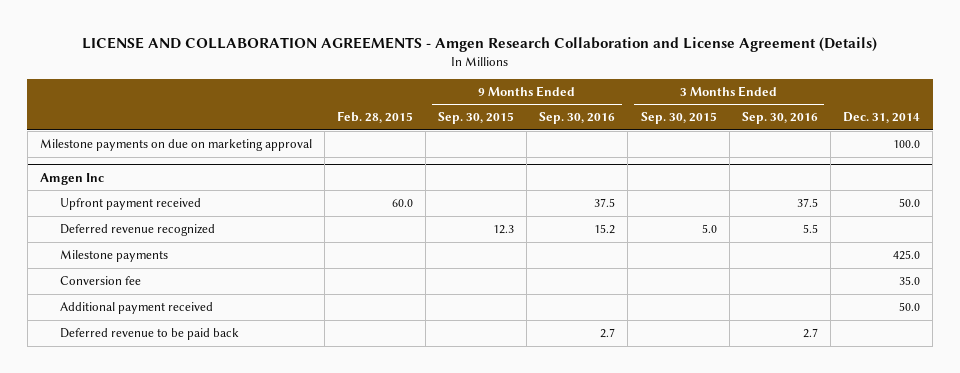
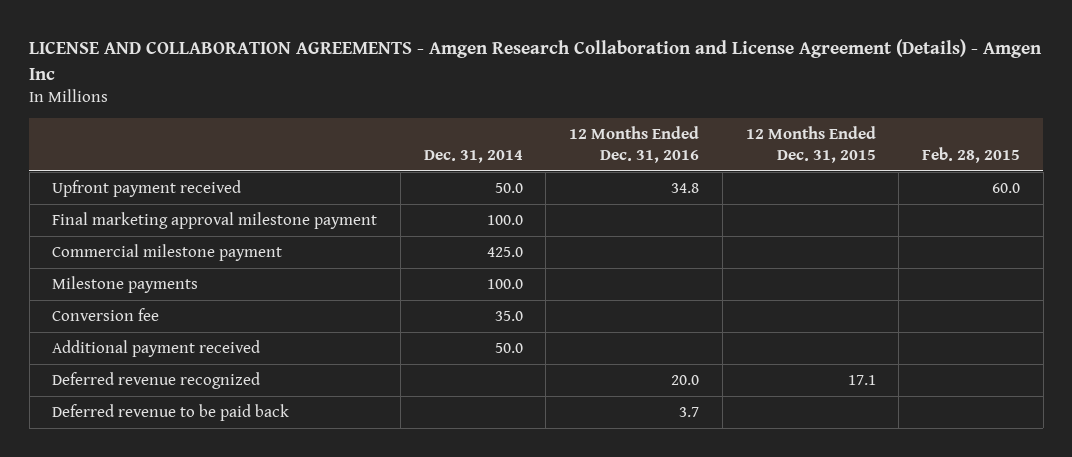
- LICENSE AND COLLABORATION AGREEMENTS - Amgen Research Collaboration and License Agreement (Details)
+ LICENSE AND COLLABORATION AGREEMENTS - Amgen Research Collaboration and License Agreement (Details) - Amgen Inc
- | Feb. 28, 2015 | 9 Months Ended Sep. 30, 2015 | 9 Months Ended Sep. 30, 2016 | 3 Months Ended Sep. 30, 2015 | 3 Months Ended Sep. 30, 2016 | Dec. 31, 2014
+ | Dec. 31, 2014 | 12 Months Ended Dec. 31, 2016 | 12 Months Ended Dec. 31, 2015 | Feb. 28, 2015
- Milestone payments on due on marketing approval | | | | | | 100.0
- Amgen Inc
- Deferred revenue recognized | | 12.3 | 15.2 | 5.0 | 5.5 |
- Milestone payments | | | | | | 425.0
+ Final marketing approval milestone payment | 100.0 | | |
+ Commercial milestone payment | 425.0 | | |
+ Milestone payments | 100.0 | | |
+ Deferred revenue recognized | | 20.0 | 17.1 |

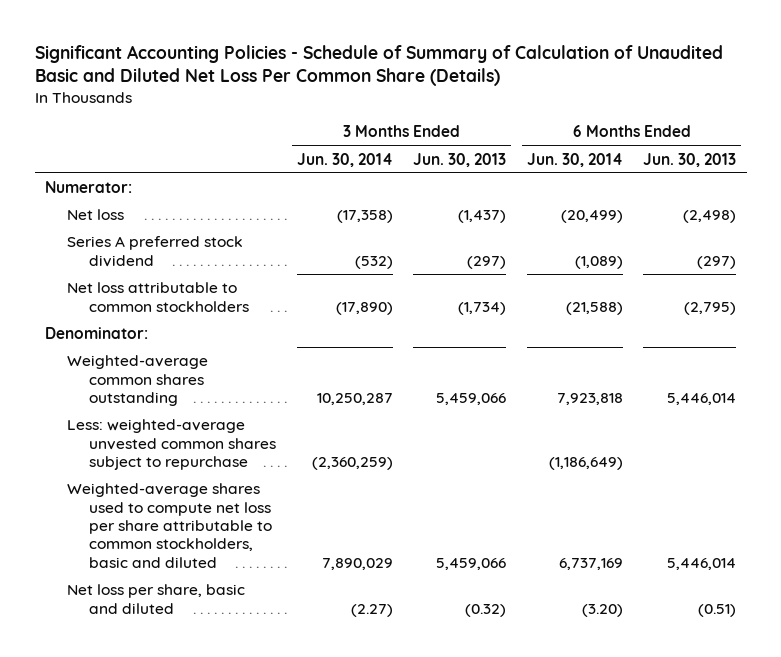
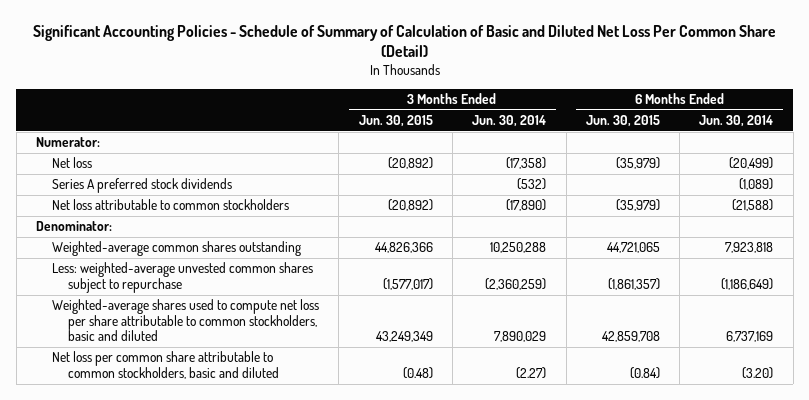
- Significant Accounting Policies - Schedule of Summary of Calculation of Unaudited Basic and Diluted Net Loss Per Common Share (Details)
+ Significant Accounting Policies - Schedule of Summary of Calculation of Basic and Diluted Net Loss Per Common Share (Detail)
- | 3 Months Ended Jun. 30, 2014 | 3 Months Ended Jun. 30, 2013 | 6 Months Ended Jun. 30, 2014 | 6 Months Ended Jun. 30, 2013
+ | 3 Months Ended Jun. 30, 2015 | 3 Months Ended Jun. 30, 2014 | 6 Months Ended Jun. 30, 2015 | 6 Months Ended Jun. 30, 2014
- Series A preferred stock dividend | (532) | (297) | (1,089) | (297)
+ Series A preferred stock dividends | | (532) | | (1,089)
- Weighted-average common shares outstanding | 10,250,287 | 5,459,066 | 7,923,818 | 5,446,014
+ Weighted-average common shares outstanding | 44,826,366 | 10,250,288 | 44,721,065 | 7,923,818
- Net loss per share, basic and diluted | (2.27) | (0.32) | (3.20) | (0.51)
+ Net loss per common share attributable to common stockholders, basic and diluted | (0.48) | (2.27) | (0.84) | (3.20)

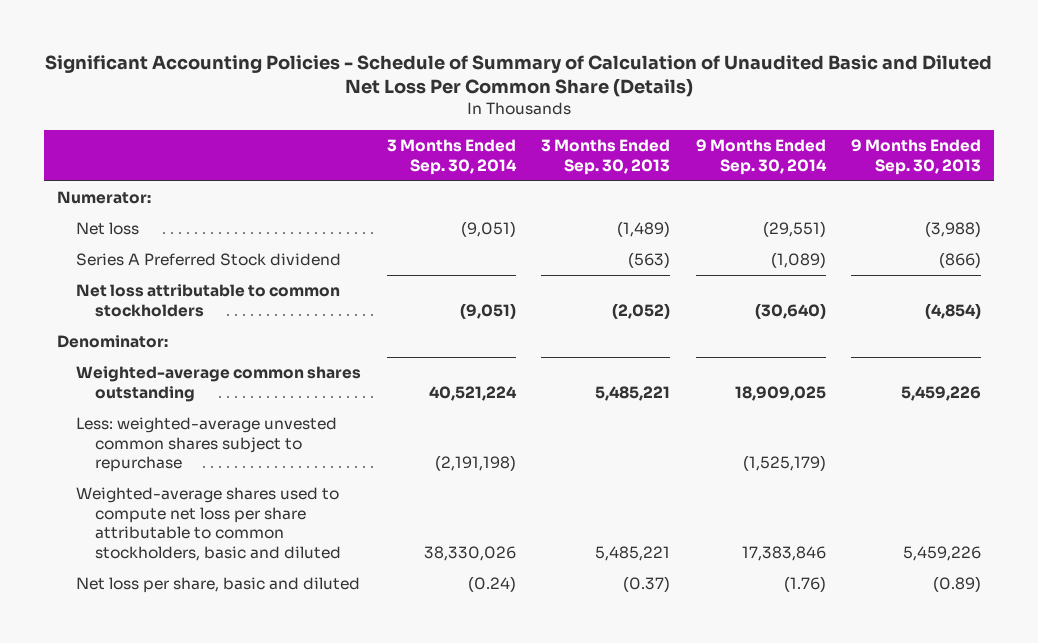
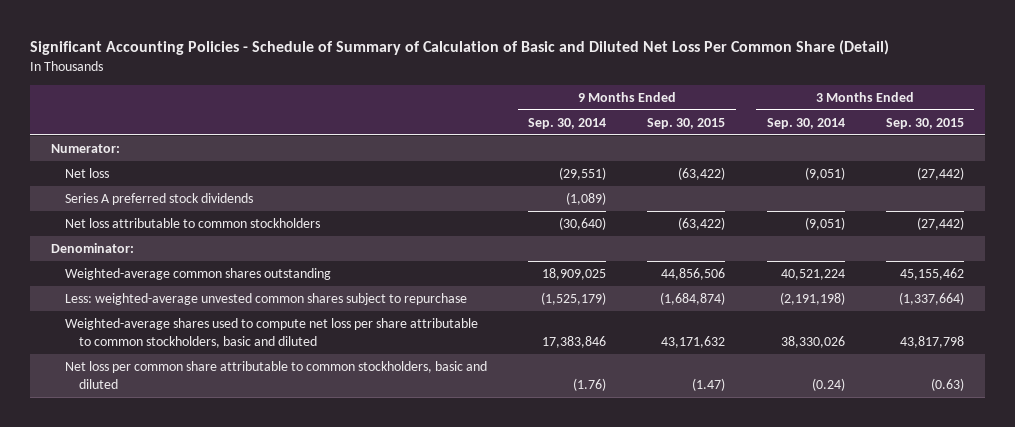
- Significant Accounting Policies - Schedule of Summary of Calculation of Unaudited Basic and Diluted Net Loss Per Common Share (Details)
+ Significant Accounting Policies - Schedule of Summary of Calculation of Basic and Diluted Net Loss Per Common Share (Detail)
- | 3 Months Ended Sep. 30, 2014 | 3 Months Ended Sep. 30, 2013 | 9 Months Ended Sep. 30, 2014 | 9 Months Ended Sep. 30, 2013
+ | 9 Months Ended Sep. 30, 2014 | 9 Months Ended Sep. 30, 2015 | 3 Months Ended Sep. 30, 2014 | 3 Months Ended Sep. 30, 2015
- Series A Preferred Stock dividend | | (563) | (1,089) | (866)
+ Series A preferred stock dividends | (1,089) | | |
- Net loss per share, basic and diluted | (0.24) | (0.37) | (1.76) | (0.89)
+ Net loss per common share attributable to common stockholders, basic and diluted | (1.76) | (1.47) | (0.24) | (0.63)

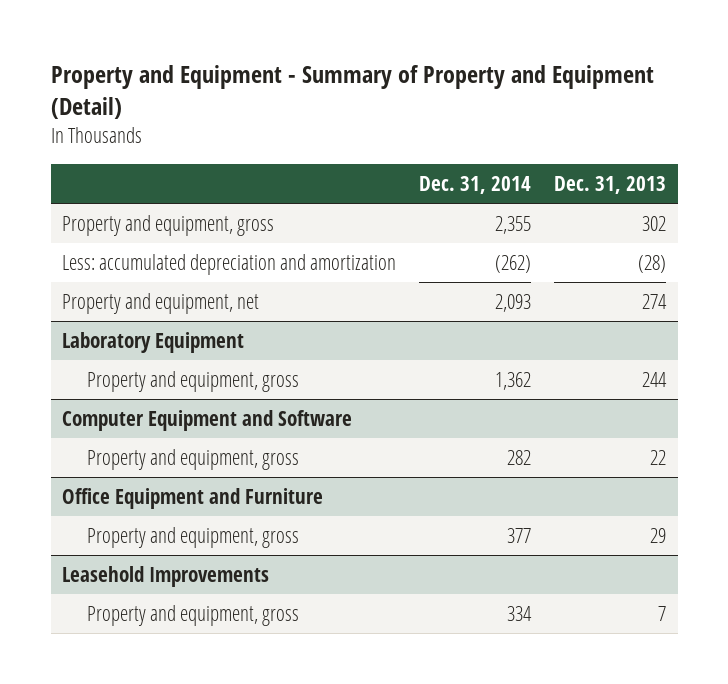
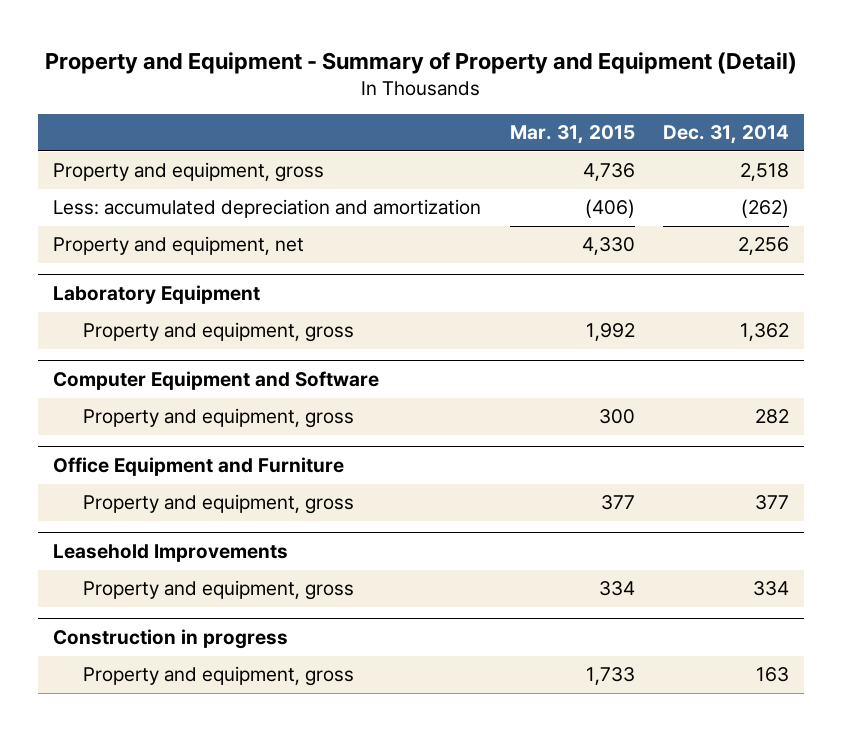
- | Dec. 31, 2014 | Dec. 31, 2013
+ | Mar. 31, 2015 | Dec. 31, 2014
- Property and equipment, gross | 2,355 | 302
+ Property and equipment, gross | 4,736 | 2,518
- Property and equipment, net | 2,093 | 274
+ Property and equipment, net | 4,330 | 2,256
+ Construction in progress
+ Property and equipment, gross | 1,733 | 163

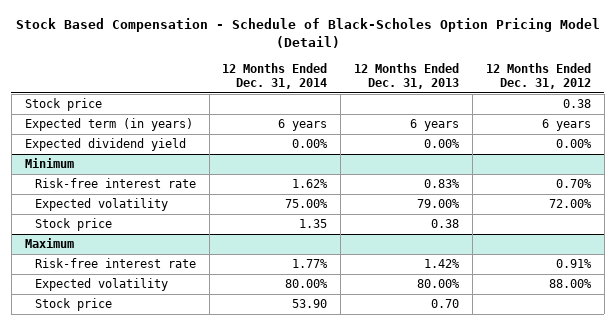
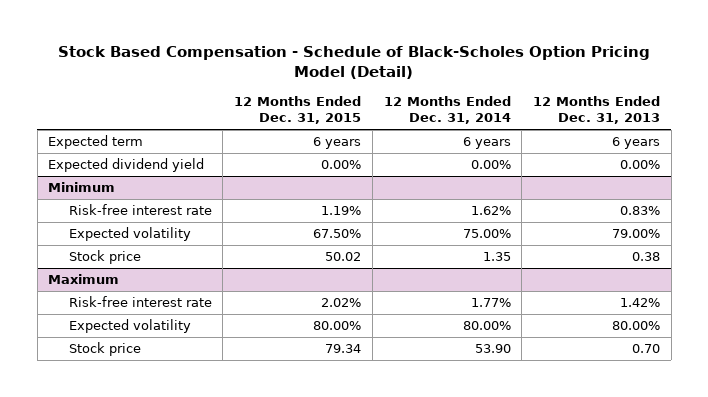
- | 12 Months Ended Dec. 31, 2014 | 12 Months Ended Dec. 31, 2013 | 12 Months Ended Dec. 31, 2012
+ | 12 Months Ended Dec. 31, 2015 | 12 Months Ended Dec. 31, 2014 | 12 Months Ended Dec. 31, 2013
- Stock price | | | 0.38
- Expected term (in years) | 6 years | 6 years | 6 years
+ Expected term | 6 years | 6 years | 6 years

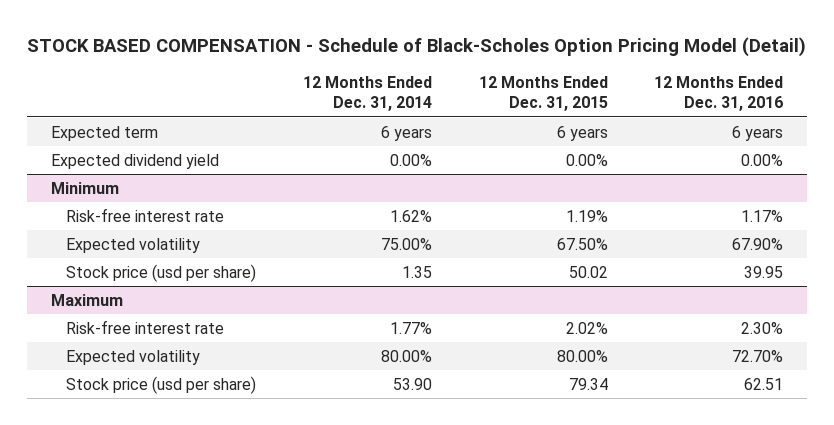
- Stock Based Compensation - Schedule of Black-Scholes Option Pricing Model (Detail)
+ STOCK BASED COMPENSATION - Schedule of Black-Scholes Option Pricing Model (Detail)
- | 12 Months Ended Dec. 31, 2015 | 12 Months Ended Dec. 31, 2014 | 12 Months Ended Dec. 31, 2013
+ | 12 Months Ended Dec. 31, 2014 | 12 Months Ended Dec. 31, 2015 | 12 Months Ended Dec. 31, 2016
@ Minimum
- Stock price | 50.02 | 1.35 | 0.38
+ Stock price (usd per share) | 1.35 | 50.02 | 39.95
@ Maximum
- Stock price | 79.34 | 53.90 | 0.70
+ Stock price (usd per share) | 53.90 | 79.34 | 62.51

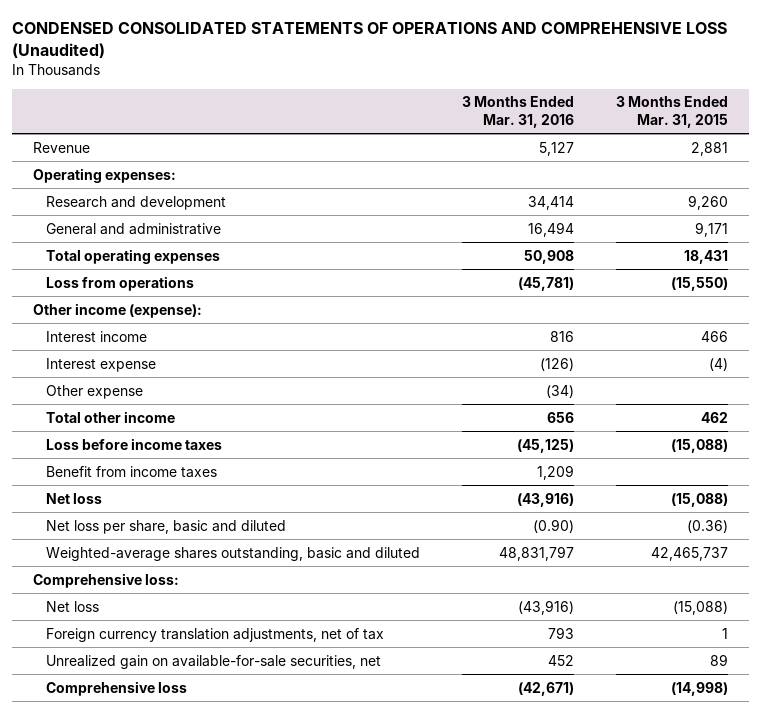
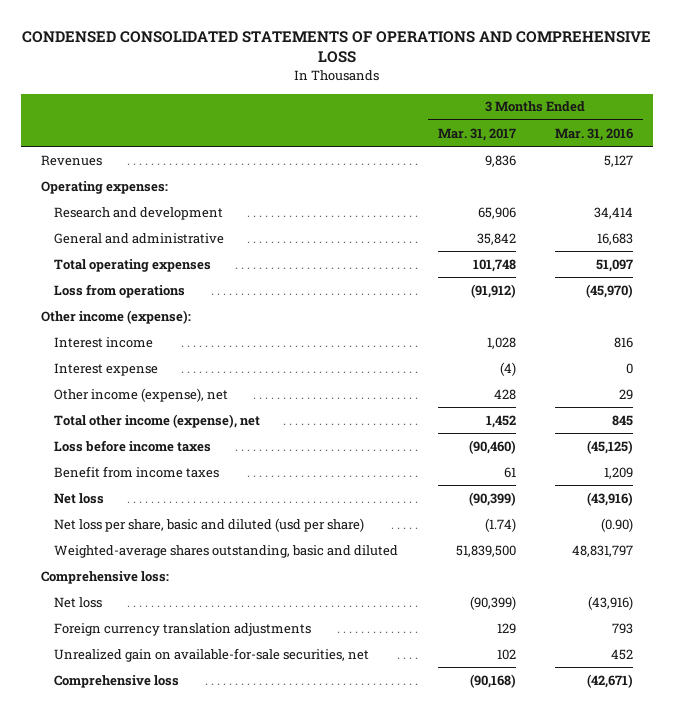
- CONDENSED CONSOLIDATED STATEMENTS OF OPERATIONS AND COMPREHENSIVE LOSS (Unaudited)
+ CONDENSED CONSOLIDATED STATEMENTS OF OPERATIONS AND COMPREHENSIVE LOSS
- | 3 Months Ended Mar. 31, 2016 | 3 Months Ended Mar. 31, 2015
+ | 3 Months Ended Mar. 31, 2017 | 3 Months Ended Mar. 31, 2016
- Revenue | 5,127 | 2,881
+ Revenues | 9,836 | 5,127
- General and administrative | 16,494 | 9,171
- Total operating expenses | 50,908 | 18,431
- Loss from operations | (45,781) | (15,550)
+ General and administrative | 35,842 | 16,683
+ Total operating expenses | 101,748 | 51,097
+ Loss from operations | (91,912) | (45,970)
- Interest expense | (126) | (4)
- Other expense | (34) |
- Total other income | 656 | 462
+ Interest expense | (4) | 0
+ Other income (expense), net | 428 | 29
+ Total other income (expense), net | 1,452 | 845
- Net loss per share, basic and diluted | (0.90) | (0.36)
+ Net loss per share, basic and diluted (usd per share) | (1.74) | (0.90)
- Foreign currency translation adjustments, net of tax | 793 | 1
+ Foreign currency translation adjustments | 129 | 793

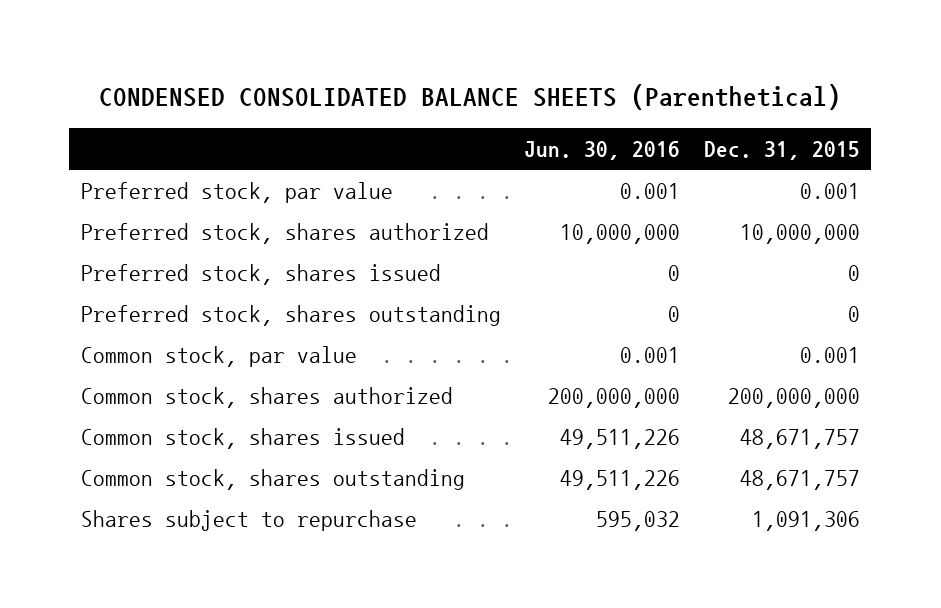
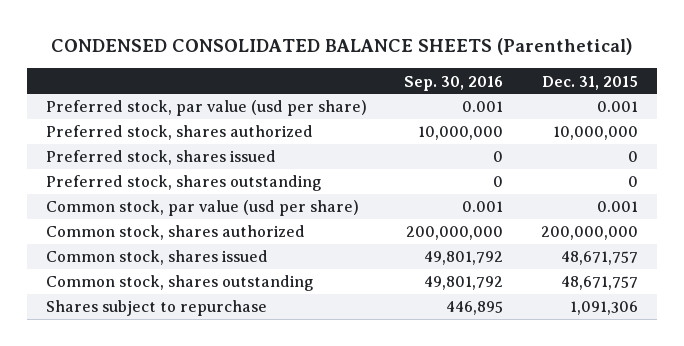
- | Jun. 30, 2016 | Dec. 31, 2015
+ | Sep. 30, 2016 | Dec. 31, 2015
- Preferred stock, par value | 0.001 | 0.001
+ Preferred stock, par value (usd per share) | 0.001 | 0.001
- Common stock, par value | 0.001 | 0.001
+ Common stock, par value (usd per share) | 0.001 | 0.001

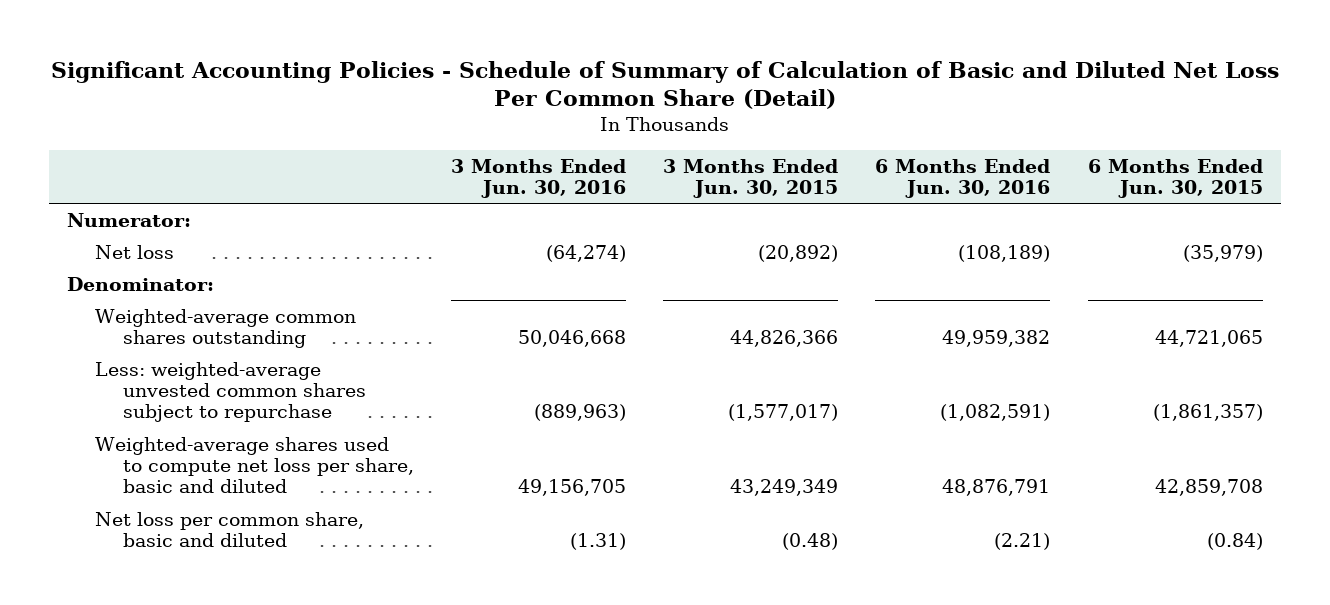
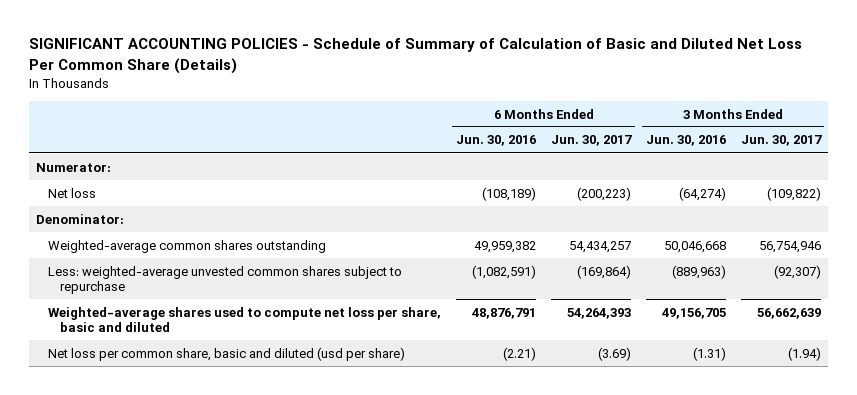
- Significant Accounting Policies - Schedule of Summary of Calculation of Basic and Diluted Net Loss Per Common Share (Detail)
+ SIGNIFICANT ACCOUNTING POLICIES - Schedule of Summary of Calculation of Basic and Diluted Net Loss Per Common Share (Details)
- | 3 Months Ended Jun. 30, 2016 | 3 Months Ended Jun. 30, 2015 | 6 Months Ended Jun. 30, 2016 | 6 Months Ended Jun. 30, 2015
+ | 6 Months Ended Jun. 30, 2016 | 6 Months Ended Jun. 30, 2017 | 3 Months Ended Jun. 30, 2016 | 3 Months Ended Jun. 30, 2017
- Net loss per common share, basic and diluted | (1.31) | (0.48) | (2.21) | (0.84)
+ Net loss per common share, basic and diluted (usd per share) | (2.21) | (3.69) | (1.31) | (1.94)

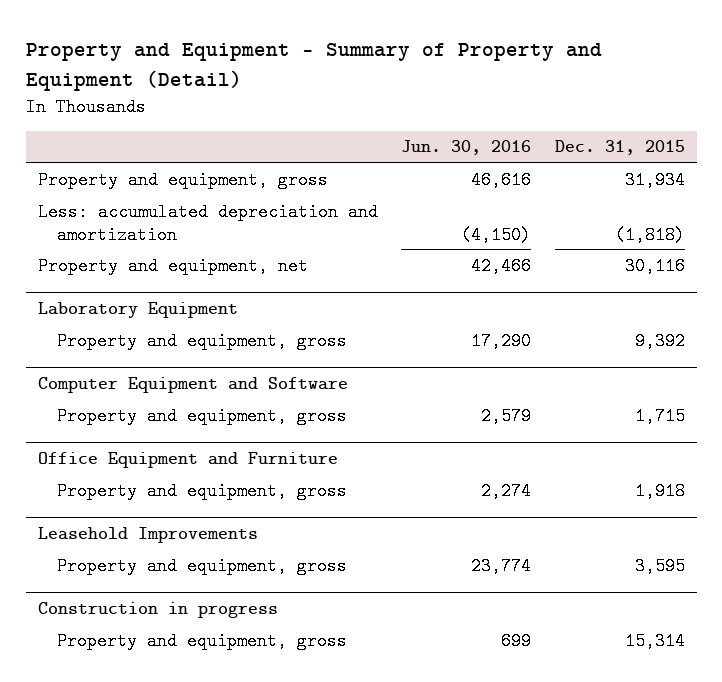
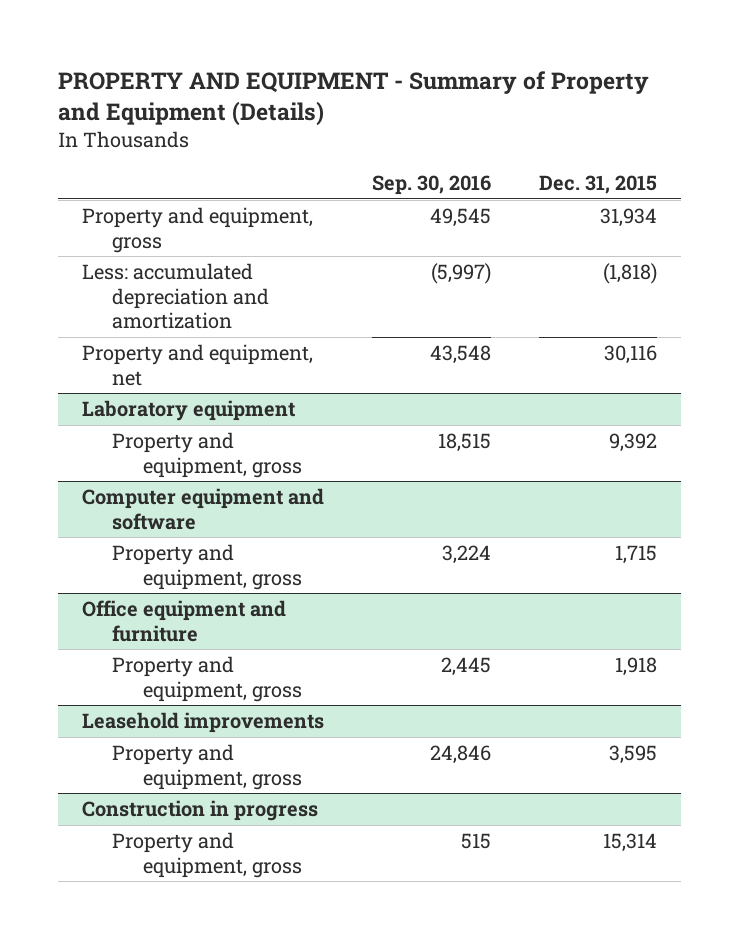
- Property and Equipment - Summary of Property and Equipment (Detail)
+ PROPERTY AND EQUIPMENT - Summary of Property and Equipment (Details)
- | Jun. 30, 2016 | Dec. 31, 2015
+ | Sep. 30, 2016 | Dec. 31, 2015
- Laboratory Equipment
+ Laboratory equipment
- Computer Equipment and Software
+ Computer equipment and software
- Office Equipment and Furniture
+ Office equipment and furniture
- Leasehold Improvements
+ Leasehold improvements

